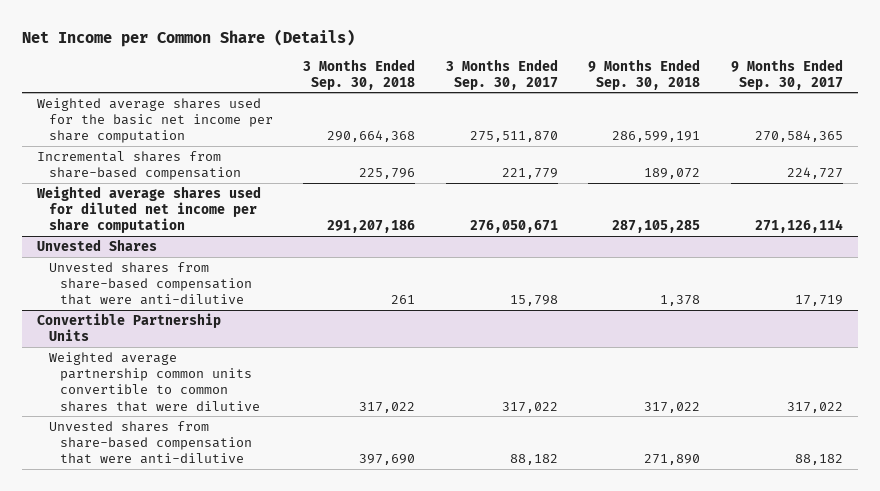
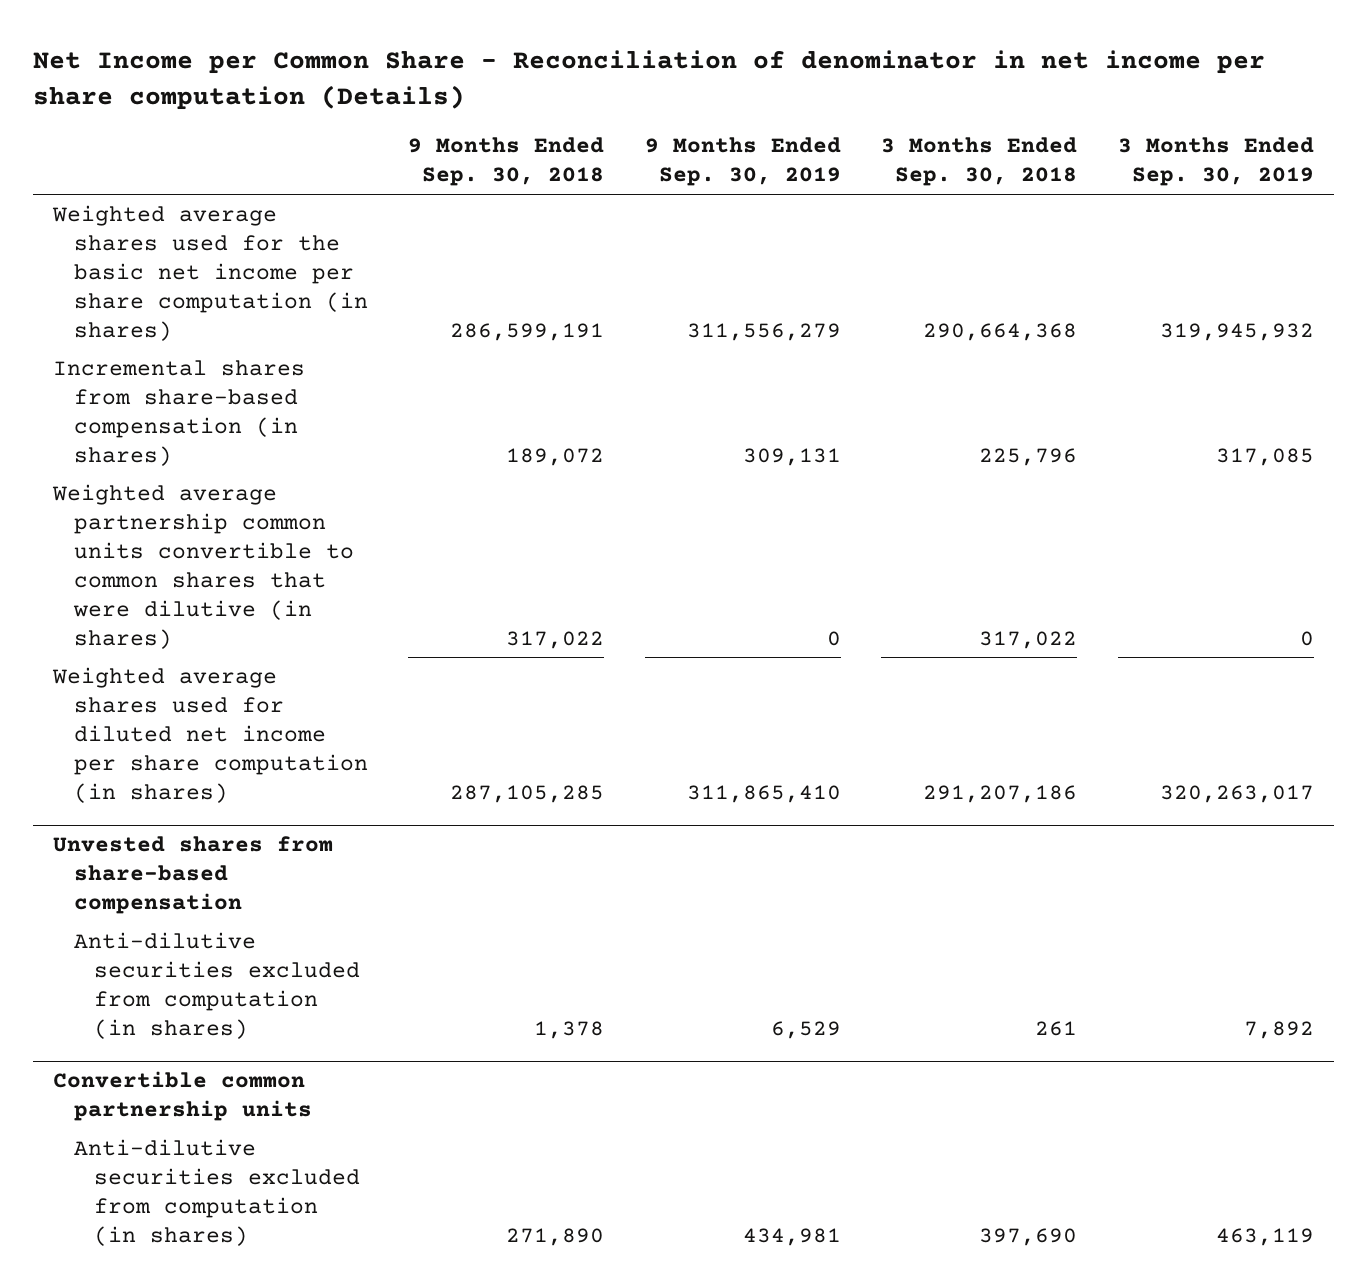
- Net Income per Common Share (Details)
+ Net Income per Common Share - Reconciliation of denominator in net income per share computation (Details)
- | 3 Months Ended Sep. 30, 2018 | 3 Months Ended Sep. 30, 2017 | 9 Months Ended Sep. 30, 2018 | 9 Months Ended Sep. 30, 2017
+ | 9 Months Ended Sep. 30, 2018 | 9 Months Ended Sep. 30, 2019 | 3 Months Ended Sep. 30, 2018 | 3 Months Ended Sep. 30, 2019
- Weighted average shares used for the basic net income per share computation | 290,664,368 | 275,511,870 | 286,599,191 | 270,584,365
- Incremental shares from share-based compensation | 225,796 | 221,779 | 189,072 | 224,727
- Weighted average shares used for diluted net income per share computation | 291,207,186 | 276,050,671 | 287,105,285 | 271,126,114
- Unvested Shares
- Unvested shares from share-based compensation that were anti-dilutive | 261 | 15,798 | 1,378 | 17,719
- Convertible Partnership Units
- Weighted average partnership common units convertible to common shares that were dilutive | 317,022 | 317,022 | 317,022 | 317,022
- Unvested shares from share-based compensation that were anti-dilutive | 397,690 | 88,182 | 271,890 | 88,182
+ Weighted average shares used for the basic net income per share computation (in shares) | 286,599,191 | 311,556,279 | 290,664,368 | 319,945,932
+ Incremental shares from share-based compensation (in shares) | 189,072 | 309,131 | 225,796 | 317,085
+ Weighted average partnership common units convertible to common shares that were dilutive (in shares) | 317,022 | 0 | 317,022 | 0
+ Weighted average shares used for diluted net income per share computation (in shares) | 287,105,285 | 311,865,410 | 291,207,186 | 320,263,017
+ Unvested shares from share-based compensation
+ Anti-dilutive securities excluded from computation (in shares) | 1,378 | 6,529 | 261 | 7,892
+ Convertible common partnership units
+ Anti-dilutive securities excluded from computation (in shares) | 271,890 | 434,981 | 397,690 | 463,119

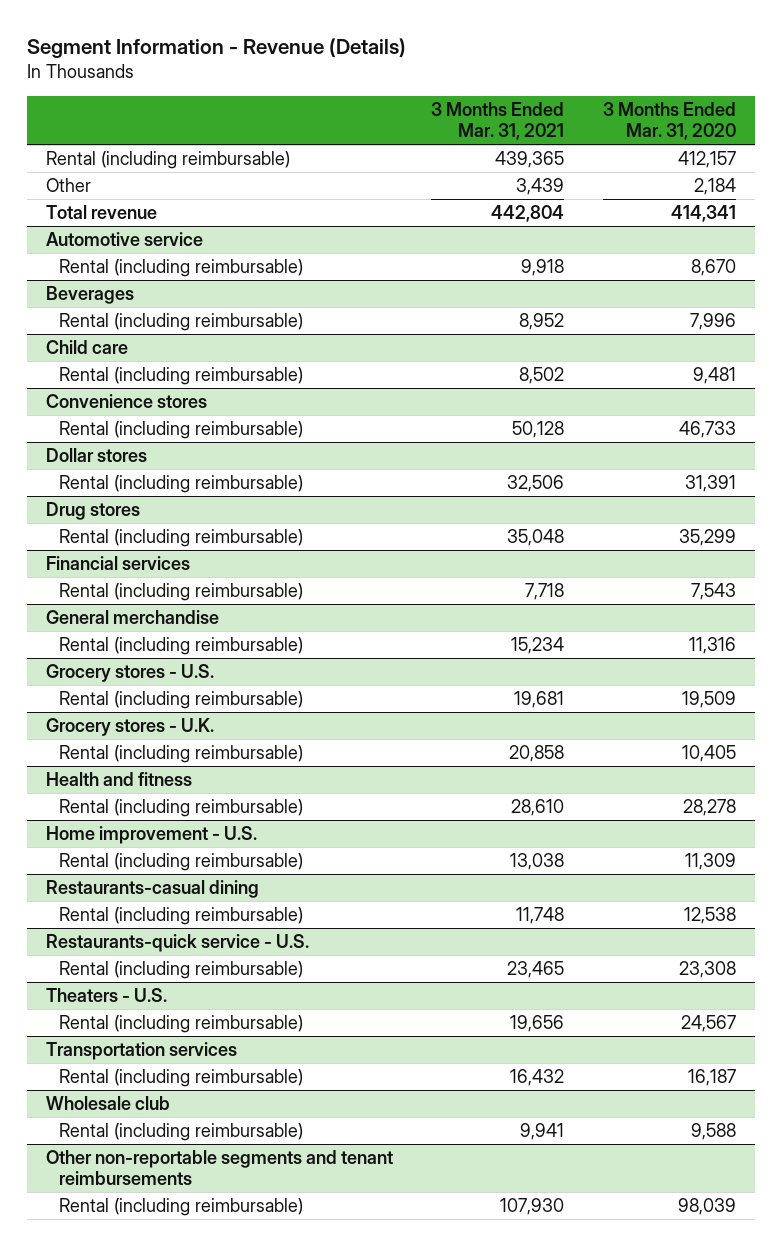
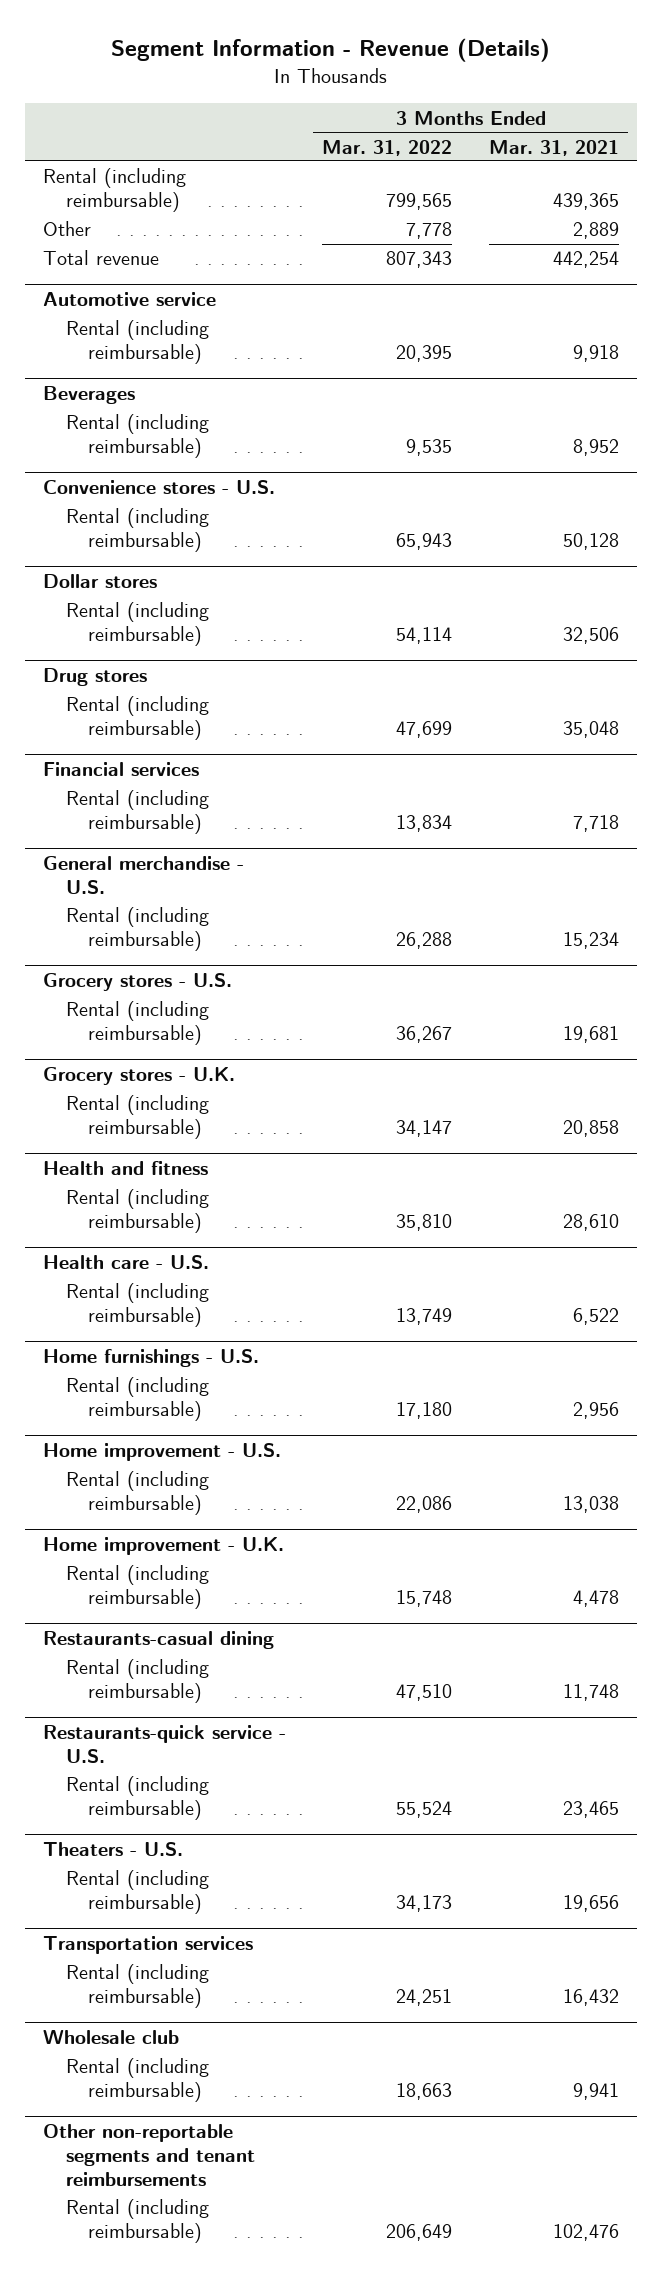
- | 3 Months Ended Mar. 31, 2021 | 3 Months Ended Mar. 31, 2020
+ | 3 Months Ended Mar. 31, 2022 | 3 Months Ended Mar. 31, 2021
- Other | 3,439 | 2,184
- Total revenue | 442,804 | 414,341
+ Other | 7,778 | 2,889
+ Total revenue | 807,343 | 442,254
- Child care
- Rental (including reimbursable) | 8,502 | 9,481
- Convenience stores
+ Convenience stores - U.S.
- General merchandise
+ General merchandise - U.S.
+ Health care - U.S.
+ Rental (including reimbursable) | 13,749 | 6,522
+ Home furnishings - U.S.
+ Rental (including reimbursable) | 17,180 | 2,956
+ Home improvement - U.K.
+ Rental (including reimbursable) | 15,748 | 4,478
@ Other non-reportable segments and tenant reimbursements
- Rental (including reimbursable) | 107,930 | 98,039
+ Rental (including reimbursable) | 206,649 | 102,476

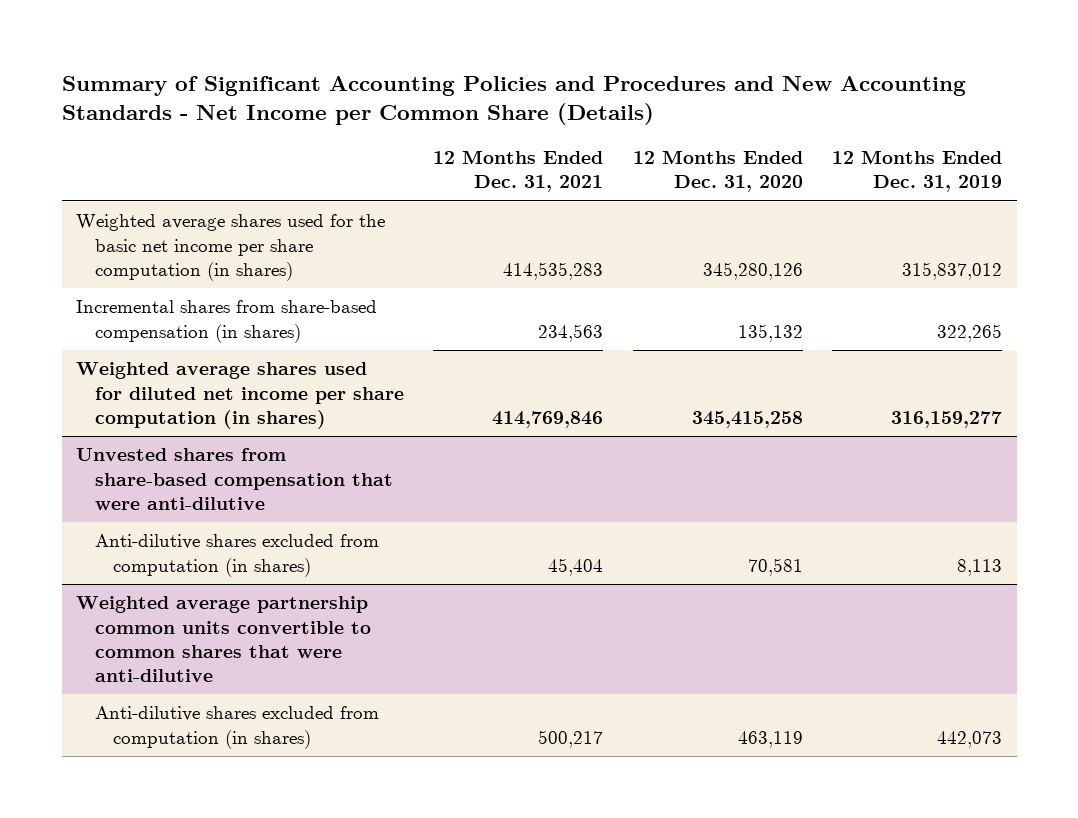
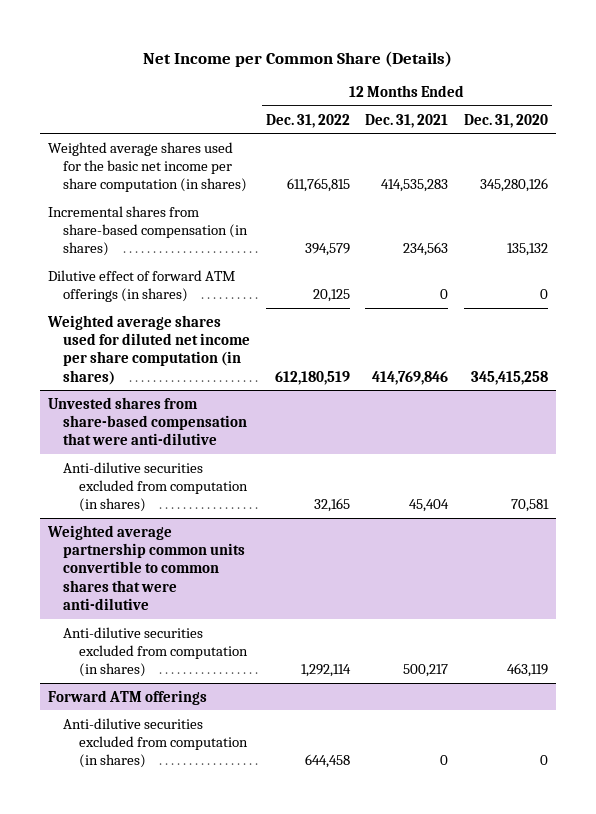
- Summary of Significant Accounting Policies and Procedures and New Accounting Standards - Net Income per Common Share (Details)
+ Net Income per Common Share (Details)
- | 12 Months Ended Dec. 31, 2021 | 12 Months Ended Dec. 31, 2020 | 12 Months Ended Dec. 31, 2019
+ | 12 Months Ended Dec. 31, 2022 | 12 Months Ended Dec. 31, 2021 | 12 Months Ended Dec. 31, 2020
+ Dilutive effect of forward ATM offerings (in shares) | 20,125 | 0 | 0
@ Unvested shares from share-based compensation that were anti-dilutive
- Anti-dilutive shares excluded from computation (in shares) | 45,404 | 70,581 | 8,113
+ Anti-dilutive securities excluded from computation (in shares) | 32,165 | 45,404 | 70,581
@ Weighted average partnership common units convertible to common shares that were anti-dilutive
- Anti-dilutive shares excluded from computation (in shares) | 500,217 | 463,119 | 442,073
+ Anti-dilutive securities excluded from computation (in shares) | 1,292,114 | 500,217 | 463,119
+ Forward ATM offerings
+ Anti-dilutive securities excluded from computation (in shares) | 644,458 | 0 | 0

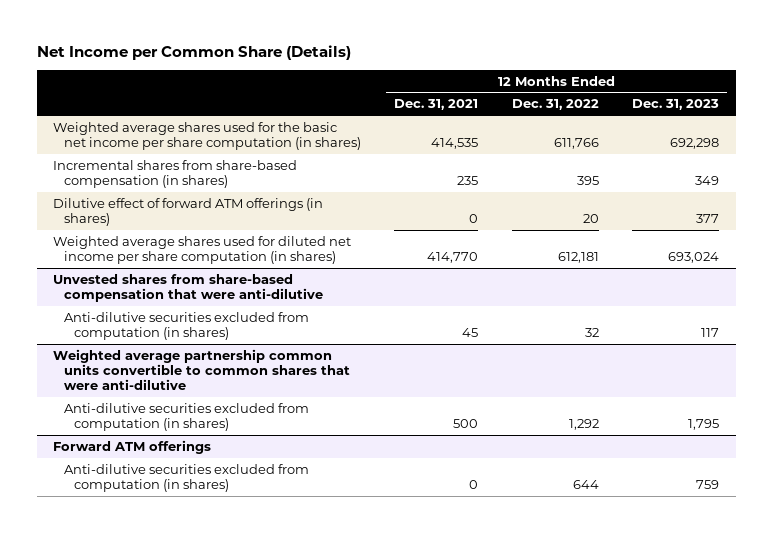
- | 12 Months Ended Dec. 31, 2022 | 12 Months Ended Dec. 31, 2021 | 12 Months Ended Dec. 31, 2020
+ | 12 Months Ended Dec. 31, 2021 | 12 Months Ended Dec. 31, 2022 | 12 Months Ended Dec. 31, 2023
- Weighted average shares used for the basic net income per share computation (in shares) | 611,765,815 | 414,535,283 | 345,280,126
- Incremental shares from share-based compensation (in shares) | 394,579 | 234,563 | 135,132
- Dilutive effect of forward ATM offerings (in shares) | 20,125 | 0 | 0
- Weighted average shares used for diluted net income per share computation (in shares) | 612,180,519 | 414,769,846 | 345,415,258
+ Weighted average shares used for the basic net income per share computation (in shares) | 414,535 | 611,766 | 692,298
+ Incremental shares from share-based compensation (in shares) | 235 | 395 | 349
+ Dilutive effect of forward ATM offerings (in shares) | 0 | 20 | 377
+ Weighted average shares used for diluted net income per share computation (in shares) | 414,770 | 612,181 | 693,024
@ Unvested shares from share-based compensation that were anti-dilutive
- Anti-dilutive securities excluded from computation (in shares) | 32,165 | 45,404 | 70,581
+ Anti-dilutive securities excluded from computation (in shares) | 45 | 32 | 117
@ Weighted average partnership common units convertible to common shares that were anti-dilutive
- Anti-dilutive securities excluded from computation (in shares) | 1,292,114 | 500,217 | 463,119
+ Anti-dilutive securities excluded from computation (in shares) | 500 | 1,292 | 1,795
@ Forward ATM offerings
- Anti-dilutive securities excluded from computation (in shares) | 644,458 | 0 | 0
+ Anti-dilutive securities excluded from computation (in shares) | 0 | 644 | 759

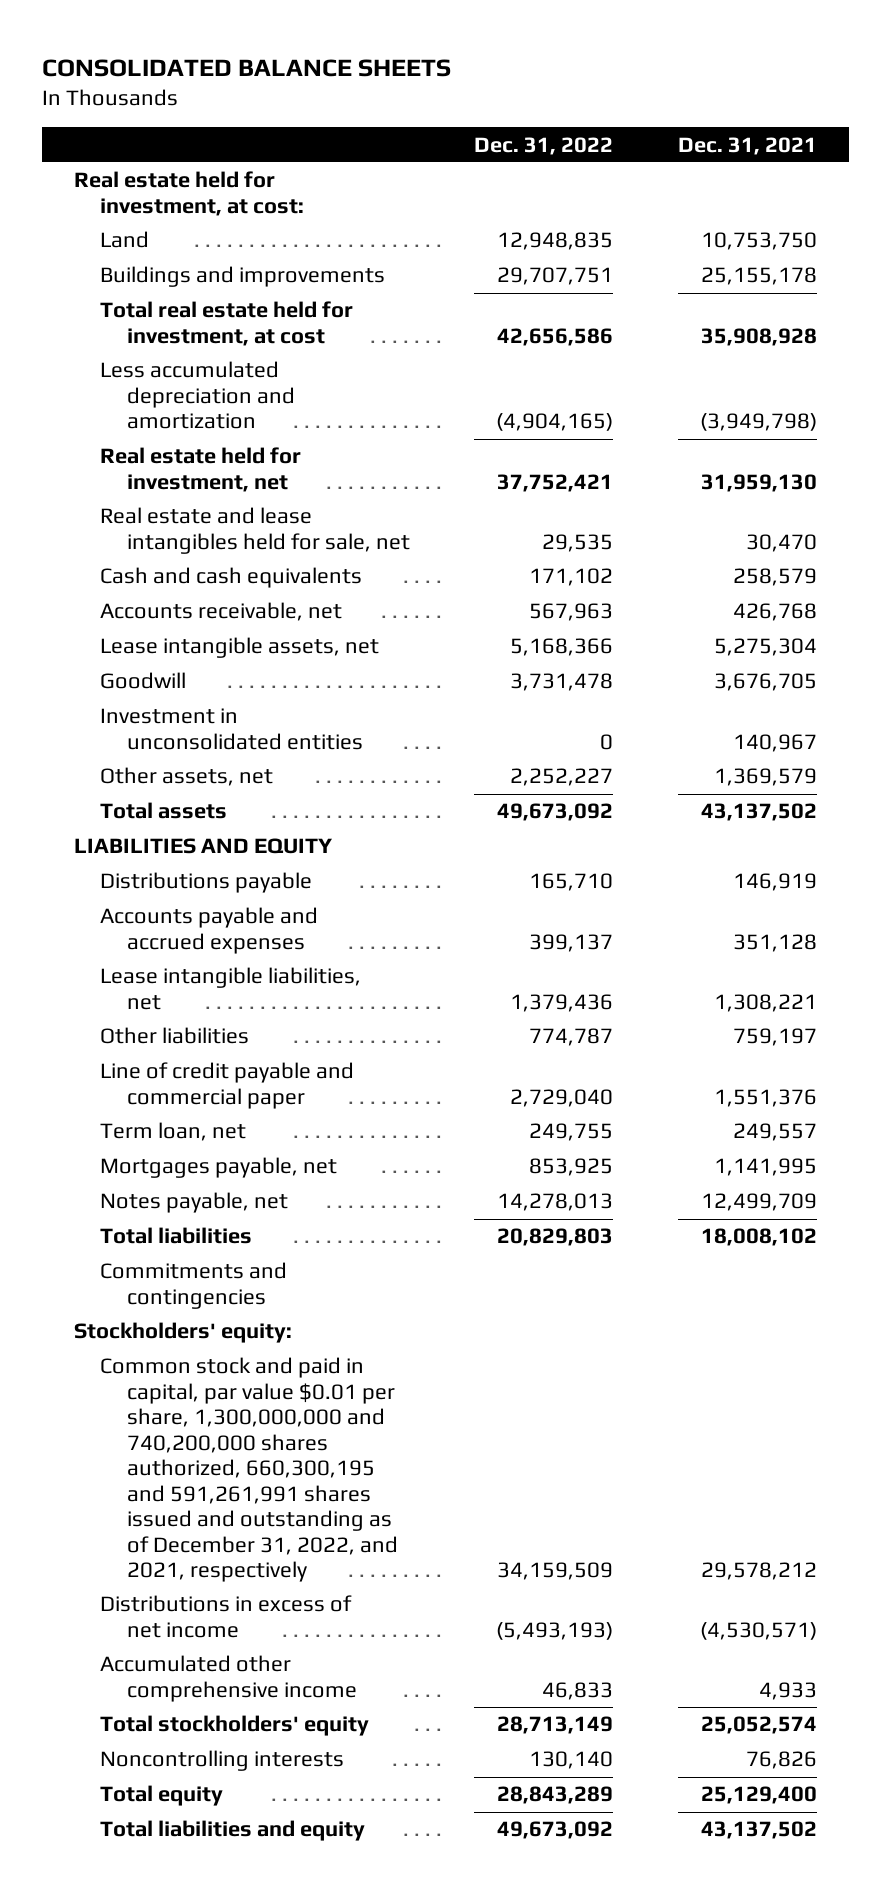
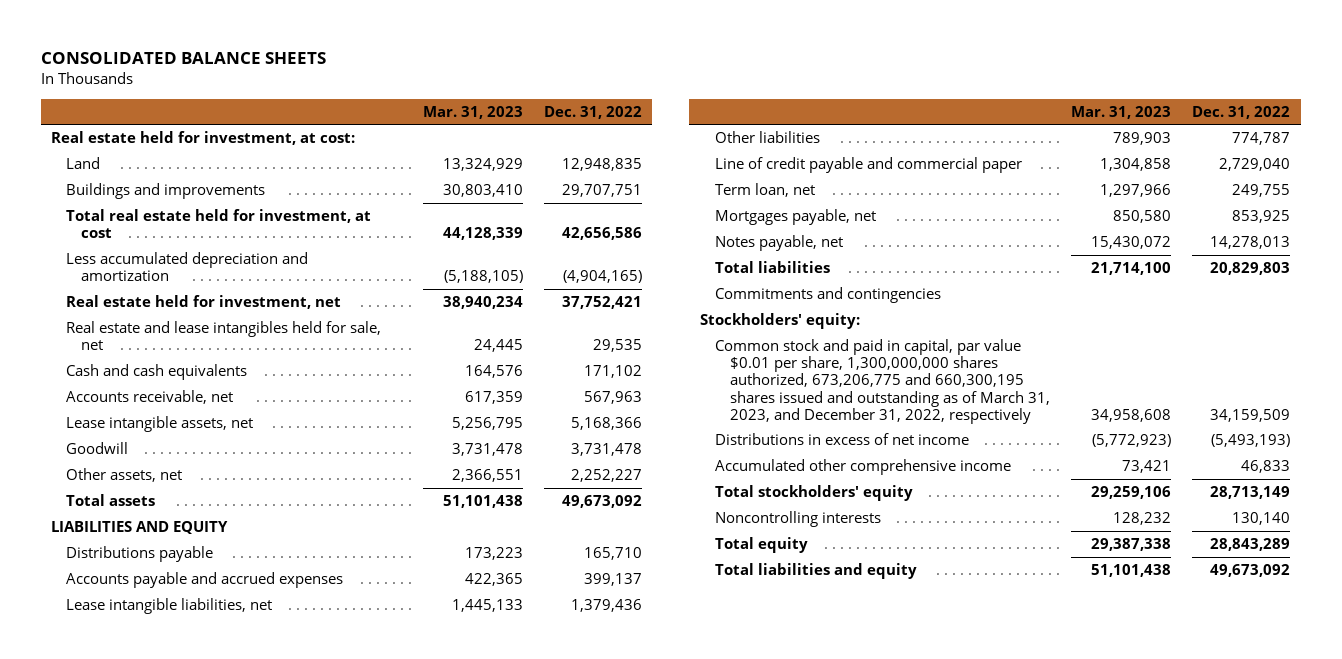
- | Dec. 31, 2022 | Dec. 31, 2021
+ | Mar. 31, 2023 | Dec. 31, 2022
- Investment in unconsolidated entities | 0 | 140,967
- Common stock and paid in capital, par value $0.01 per share, 1,300,000,000 and 740,200,000 shares authorized, 660,300,195 and 591,261,991 shares issued and outstanding as of December 31, 2022, and 2021, respectively | 34,159,509 | 29,578,212
+ Common stock and paid in capital, par value $0.01 per share, 1,300,000,000 shares authorized, 673,206,775 and 660,300,195 shares issued and outstanding as of March 31, 2023, and December 31, 2022, respectively | 34,958,608 | 34,159,509

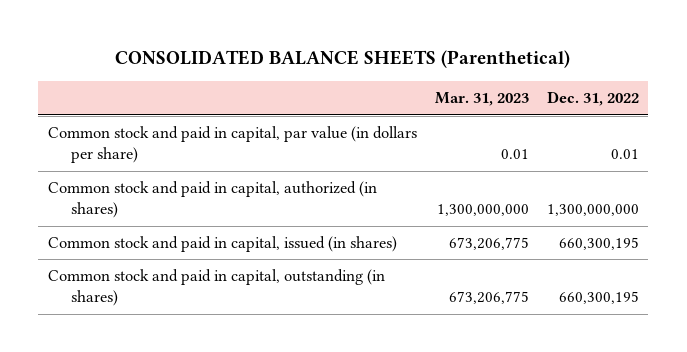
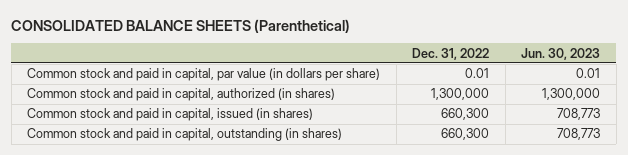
- | Mar. 31, 2023 | Dec. 31, 2022
+ | Dec. 31, 2022 | Jun. 30, 2023
- Common stock and paid in capital, authorized (in shares) | 1,300,000,000 | 1,300,000,000
- Common stock and paid in capital, issued (in shares) | 673,206,775 | 660,300,195
- Common stock and paid in capital, outstanding (in shares) | 673,206,775 | 660,300,195
+ Common stock and paid in capital, authorized (in shares) | 1,300,000 | 1,300,000
+ Common stock and paid in capital, issued (in shares) | 660,300 | 708,773
+ Common stock and paid in capital, outstanding (in shares) | 660,300 | 708,773

